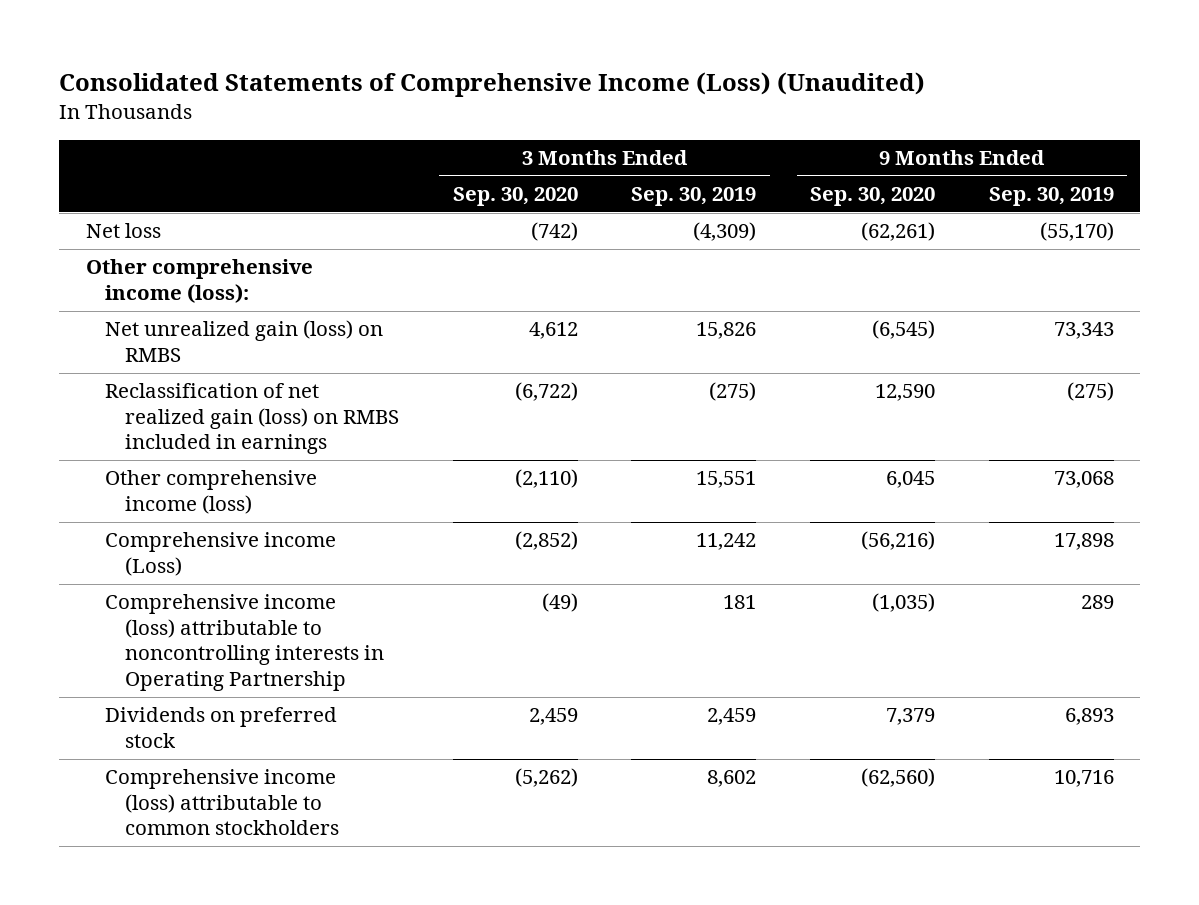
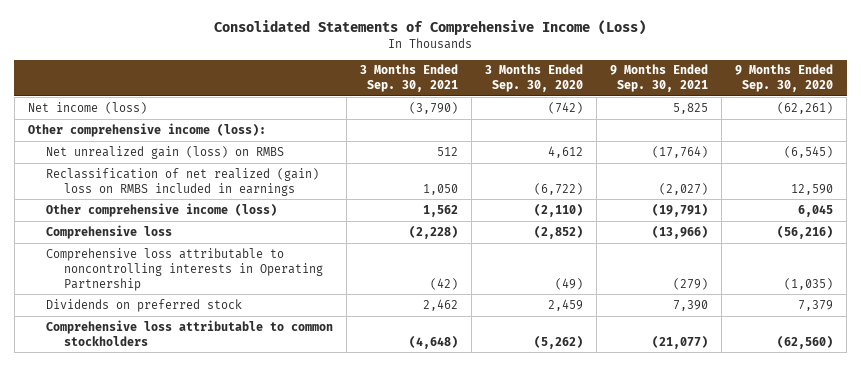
- Consolidated Statements of Comprehensive Income (Loss) (Unaudited)
+ Consolidated Statements of Comprehensive Income (Loss)
- | 3 Months Ended Sep. 30, 2020 | 3 Months Ended Sep. 30, 2019 | 9 Months Ended Sep. 30, 2020 | 9 Months Ended Sep. 30, 2019
+ | 3 Months Ended Sep. 30, 2021 | 3 Months Ended Sep. 30, 2020 | 9 Months Ended Sep. 30, 2021 | 9 Months Ended Sep. 30, 2020
- Net loss | (742) | (4,309) | (62,261) | (55,170)
+ Net income (loss) | (3,790) | (742) | 5,825 | (62,261)
- Reclassification of net realized gain (loss) on RMBS included in earnings | (6,722) | (275) | 12,590 | (275)
+ Reclassification of net realized (gain) loss on RMBS included in earnings | 1,050 | (6,722) | (2,027) | 12,590
- Comprehensive income (Loss) | (2,852) | 11,242 | (56,216) | 17,898
- Comprehensive income (loss) attributable to noncontrolling interests in Operating Partnership | (49) | 181 | (1,035) | 289
+ Comprehensive loss | (2,228) | (2,852) | (13,966) | (56,216)
+ Comprehensive loss attributable to noncontrolling interests in Operating Partnership | (42) | (49) | (279) | (1,035)
- Comprehensive income (loss) attributable to common stockholders | (5,262) | 8,602 | (62,560) | 10,716
+ Comprehensive loss attributable to common stockholders | (4,648) | (5,262) | (21,077) | (62,560)

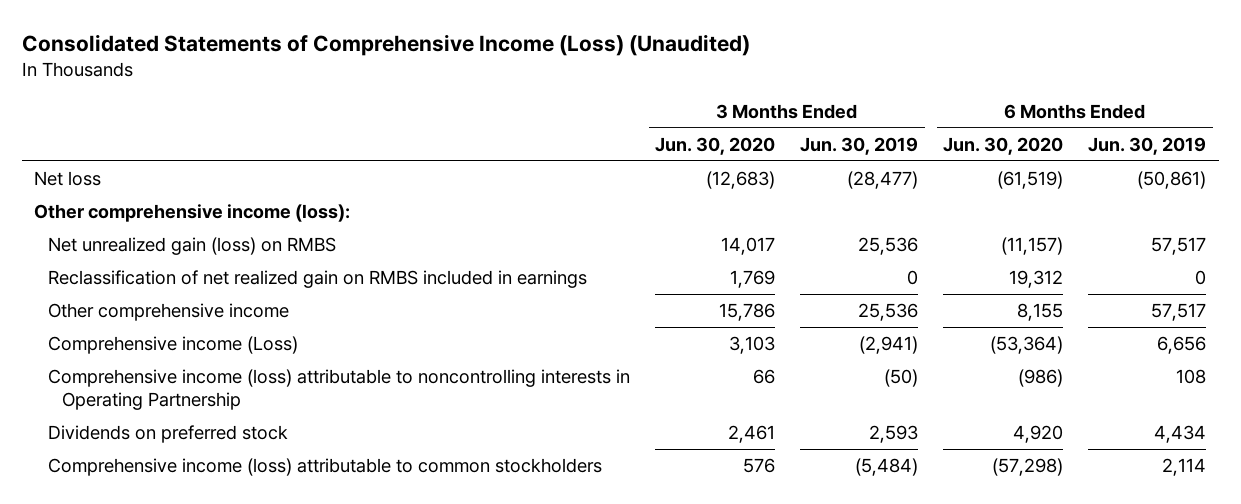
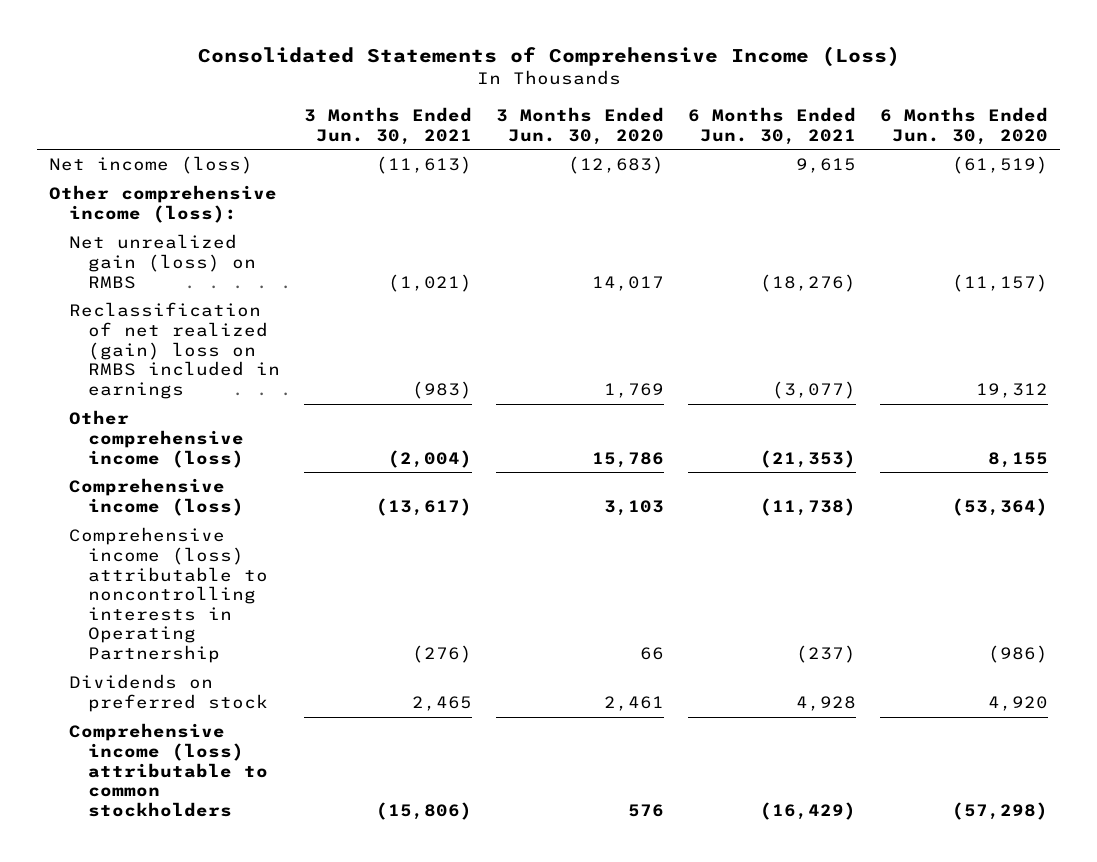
- Consolidated Statements of Comprehensive Income (Loss) (Unaudited)
+ Consolidated Statements of Comprehensive Income (Loss)
- | 3 Months Ended Jun. 30, 2020 | 3 Months Ended Jun. 30, 2019 | 6 Months Ended Jun. 30, 2020 | 6 Months Ended Jun. 30, 2019
+ | 3 Months Ended Jun. 30, 2021 | 3 Months Ended Jun. 30, 2020 | 6 Months Ended Jun. 30, 2021 | 6 Months Ended Jun. 30, 2020
- Net loss | (12,683) | (28,477) | (61,519) | (50,861)
+ Net income (loss) | (11,613) | (12,683) | 9,615 | (61,519)
- Reclassification of net realized gain on RMBS included in earnings | 1,769 | 0 | 19,312 | 0
- Other comprehensive income | 15,786 | 25,536 | 8,155 | 57,517
- Comprehensive income (Loss) | 3,103 | (2,941) | (53,364) | 6,656
+ Reclassification of net realized (gain) loss on RMBS included in earnings | (983) | 1,769 | (3,077) | 19,312
+ Other comprehensive income (loss) | (2,004) | 15,786 | (21,353) | 8,155
+ Comprehensive income (loss) | (13,617) | 3,103 | (11,738) | (53,364)

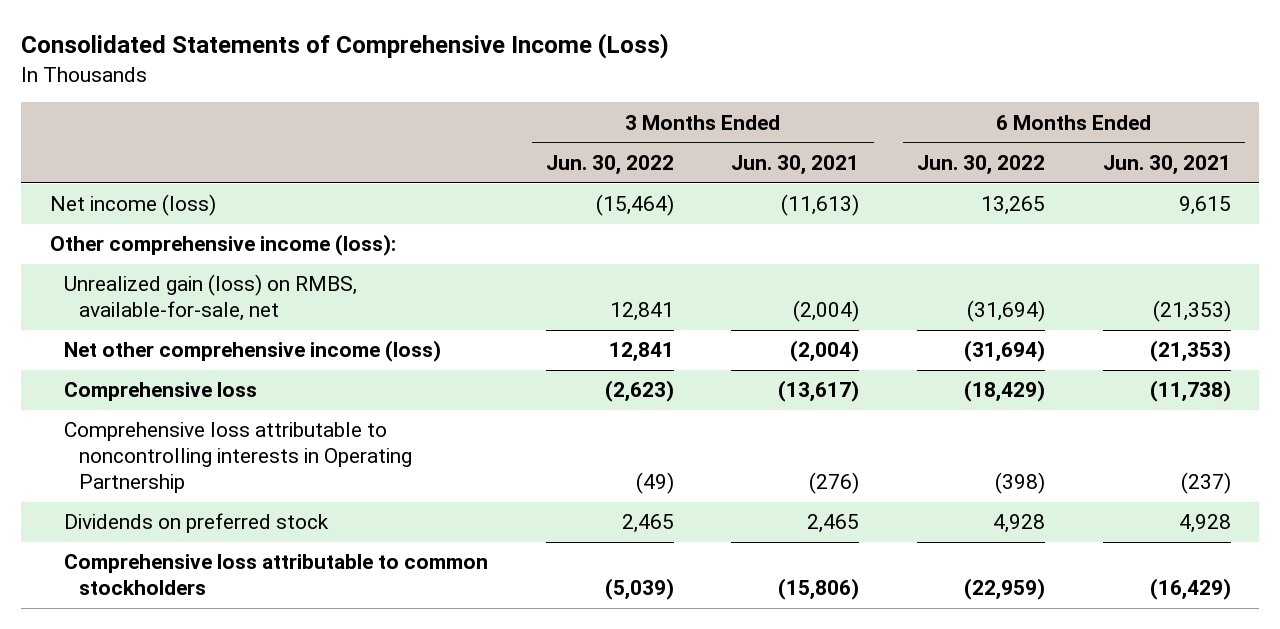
- | 3 Months Ended Jun. 30, 2021 | 3 Months Ended Jun. 30, 2020 | 6 Months Ended Jun. 30, 2021 | 6 Months Ended Jun. 30, 2020
+ | 3 Months Ended Jun. 30, 2022 | 3 Months Ended Jun. 30, 2021 | 6 Months Ended Jun. 30, 2022 | 6 Months Ended Jun. 30, 2021
- Net unrealized gain (loss) on RMBS | (1,021) | 14,017 | (18,276) | (11,157)
- Reclassification of net realized (gain) loss on RMBS included in earnings | (983) | 1,769 | (3,077) | 19,312
- Other comprehensive income (loss) | (2,004) | 15,786 | (21,353) | 8,155
- Comprehensive income (loss) | (13,617) | 3,103 | (11,738) | (53,364)
- Comprehensive income (loss) attributable to noncontrolling interests in Operating Partnership | (276) | 66 | (237) | (986)
+ Unrealized gain (loss) on RMBS, available-for-sale, net | 12,841 | (2,004) | (31,694) | (21,353)
+ Net other comprehensive income (loss) | 12,841 | (2,004) | (31,694) | (21,353)
+ Comprehensive loss | (2,623) | (13,617) | (18,429) | (11,738)
+ Comprehensive loss attributable to noncontrolling interests in Operating Partnership | (49) | (276) | (398) | (237)
- Comprehensive income (loss) attributable to common stockholders | (15,806) | 576 | (16,429) | (57,298)
+ Comprehensive loss attributable to common stockholders | (5,039) | (15,806) | (22,959) | (16,429)

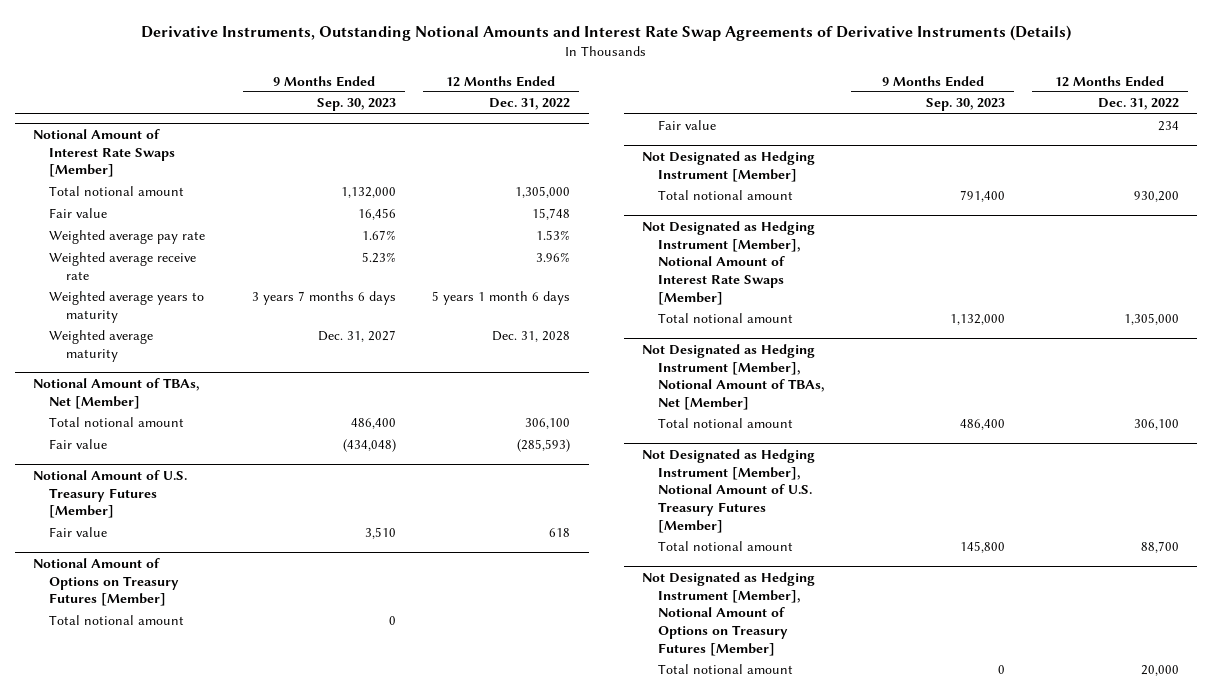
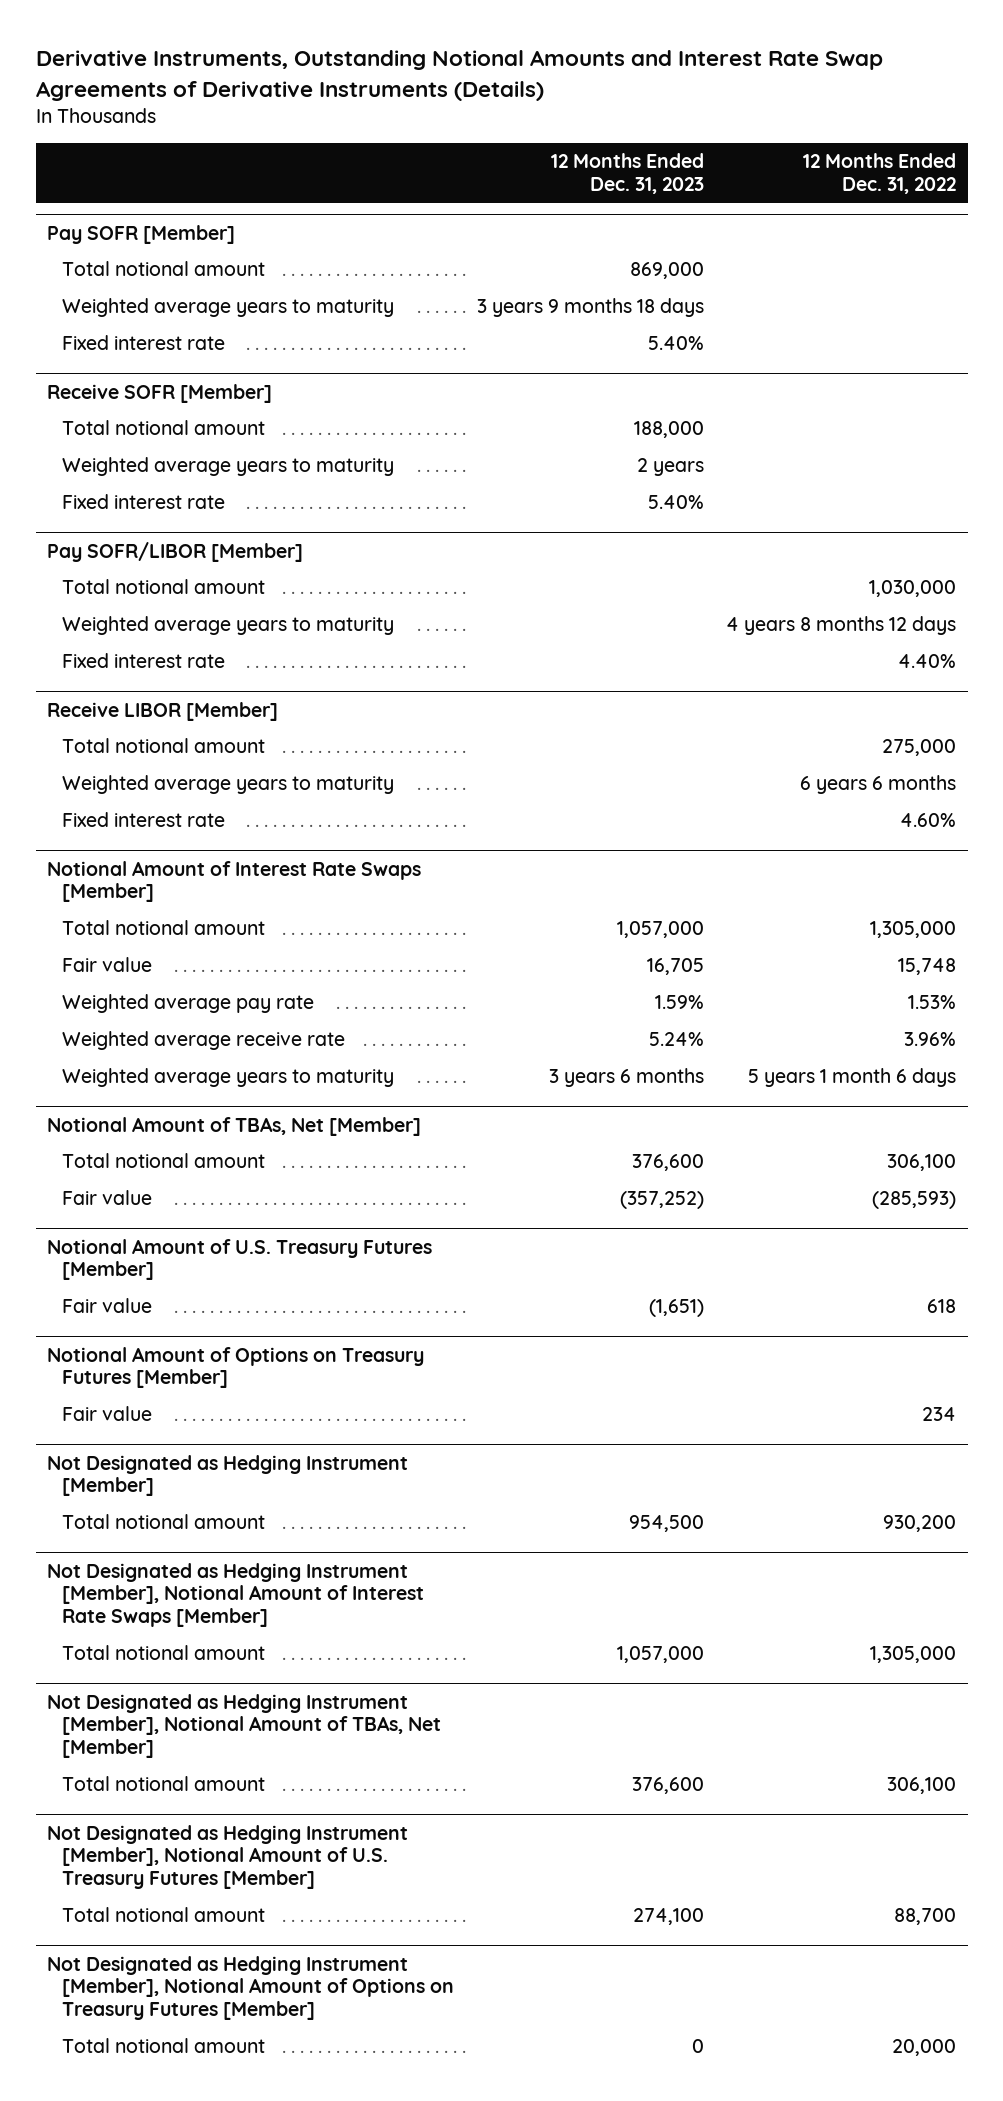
- | 9 Months Ended Sep. 30, 2023 | 12 Months Ended Dec. 31, 2022
+ | 12 Months Ended Dec. 31, 2023 | 12 Months Ended Dec. 31, 2022
+ Pay SOFR [Member]
+ Total notional amount | 869,000 |
+ Weighted average years to maturity | 3 years 9 months 18 days |
+ Fixed interest rate | 5.40% |
+ Receive SOFR [Member]
+ Total notional amount | 188,000 |
+ Weighted average years to maturity | 2 years |
+ Fixed interest rate | 5.40% |
+ Pay SOFR/LIBOR [Member]
+ Total notional amount | | 1,030,000
+ Weighted average years to maturity | | 4 years 8 months 12 days
+ Fixed interest rate | | 4.40%
+ Receive LIBOR [Member]
+ Total notional amount | | 275,000
+ Weighted average years to maturity | | 6 years 6 months
+ Fixed interest rate | | 4.60%
@ Notional Amount of Interest Rate Swaps [Member]
- Weighted average maturity | Dec. 31, 2027 | Dec. 31, 2028
@ Notional Amount of Options on Treasury Futures [Member]
- Total notional amount | 0 |

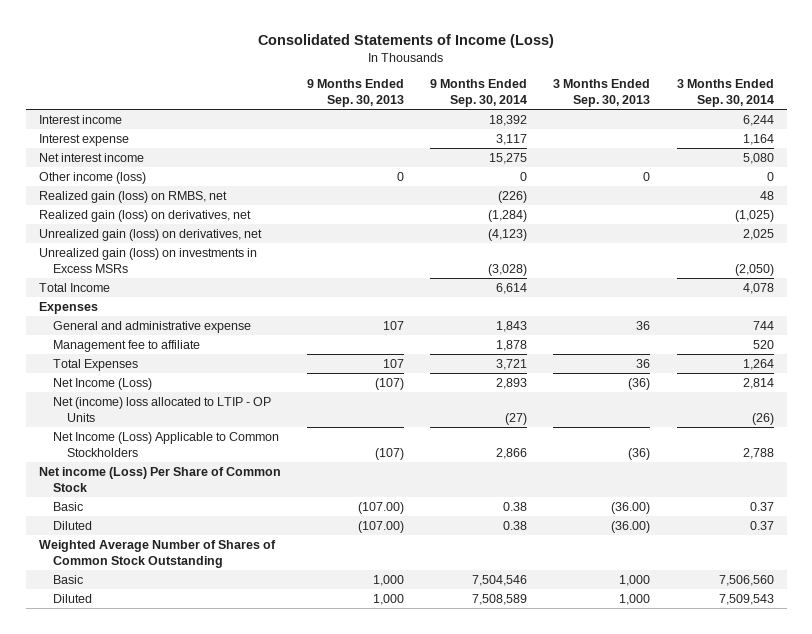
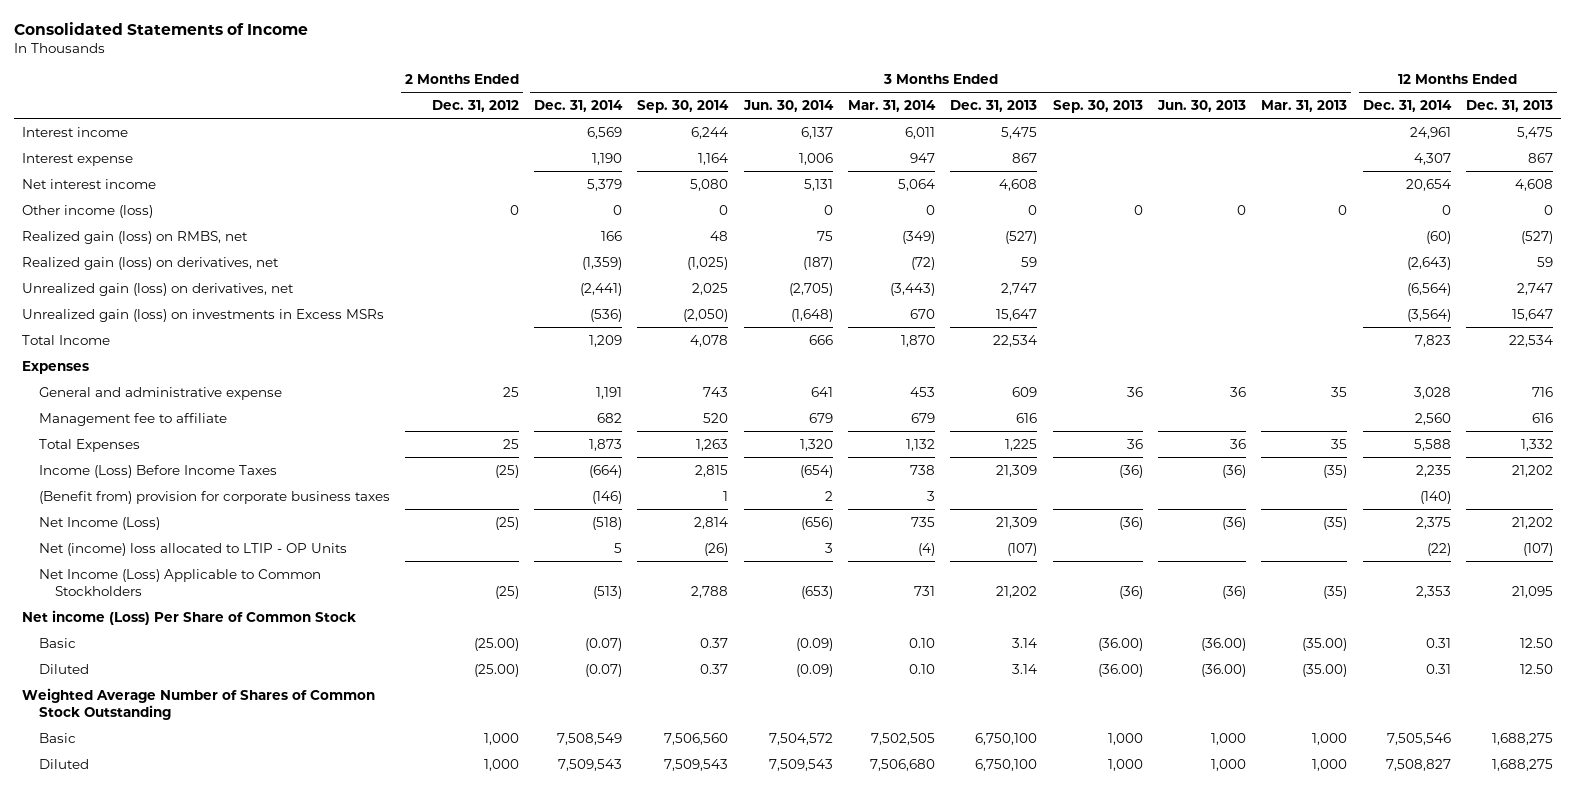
- Consolidated Statements of Income (Loss)
+ Consolidated Statements of Income
- | 9 Months Ended Sep. 30, 2013 | 9 Months Ended Sep. 30, 2014 | 3 Months Ended Sep. 30, 2013 | 3 Months Ended Sep. 30, 2014
+ | 2 Months Ended Dec. 31, 2012 | 3 Months Ended Dec. 31, 2014 | 3 Months Ended Sep. 30, 2014 | 3 Months Ended Jun. 30, 2014 | 3 Months Ended Mar. 31, 2014 | 3 Months Ended Dec. 31, 2013 | 3 Months Ended Sep. 30, 2013 | 3 Months Ended Jun. 30, 2013 | 3 Months Ended Mar. 31, 2013 | 12 Months Ended Dec. 31, 2014 | 12 Months Ended Dec. 31, 2013
- General and administrative expense | 107 | 1,843 | 36 | 744
+ General and administrative expense | 25 | 1,191 | 743 | 641 | 453 | 609 | 36 | 36 | 35 | 3,028 | 716
- Total Expenses | 107 | 3,721 | 36 | 1,264
+ Total Expenses | 25 | 1,873 | 1,263 | 1,320 | 1,132 | 1,225 | 36 | 36 | 35 | 5,588 | 1,332
+ Income (Loss) Before Income Taxes | (25) | (664) | 2,815 | (654) | 738 | 21,309 | (36) | (36) | (35) | 2,235 | 21,202
+ (Benefit from) provision for corporate business taxes | | (146) | 1 | 2 | 3 | | | | | (140) |

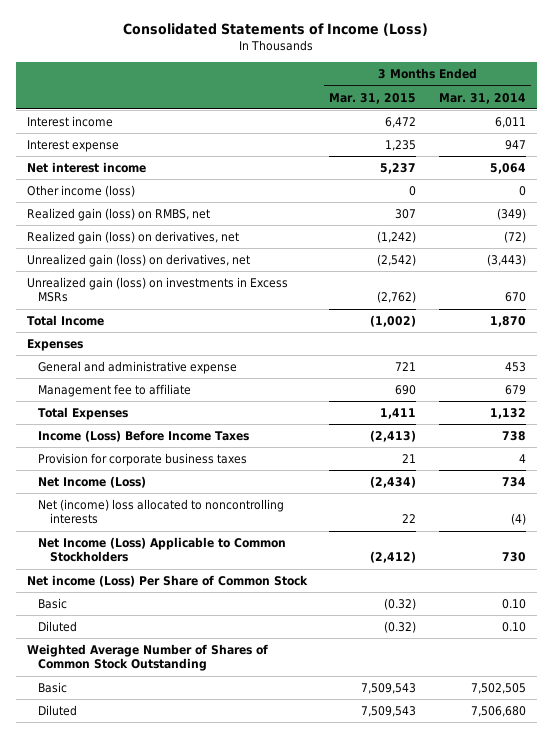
- Consolidated Statements of Income
+ Consolidated Statements of Income (Loss)
- | 2 Months Ended Dec. 31, 2012 | 3 Months Ended Dec. 31, 2014 | 3 Months Ended Sep. 30, 2014 | 3 Months Ended Jun. 30, 2014 | 3 Months Ended Mar. 31, 2014 | 3 Months Ended Dec. 31, 2013 | 3 Months Ended Sep. 30, 2013 | 3 Months Ended Jun. 30, 2013 | 3 Months Ended Mar. 31, 2013 | 12 Months Ended Dec. 31, 2014 | 12 Months Ended Dec. 31, 2013
+ | 3 Months Ended Mar. 31, 2015 | 3 Months Ended Mar. 31, 2014
- (Benefit from) provision for corporate business taxes | | (146) | 1 | 2 | 3 | | | | | (140) |
- Net Income (Loss) | (25) | (518) | 2,814 | (656) | 735 | 21,309 | (36) | (36) | (35) | 2,375 | 21,202
- Net (income) loss allocated to LTIP - OP Units | | 5 | (26) | 3 | (4) | (107) | | | | (22) | (107)
- Net Income (Loss) Applicable to Common Stockholders | (25) | (513) | 2,788 | (653) | 731 | 21,202 | (36) | (36) | (35) | 2,353 | 21,095
+ Provision for corporate business taxes | 21 | 4
+ Net Income (Loss) | (2,434) | 734
+ Net (income) loss allocated to noncontrolling interests | 22 | (4)
+ Net Income (Loss) Applicable to Common Stockholders | (2,412) | 730

